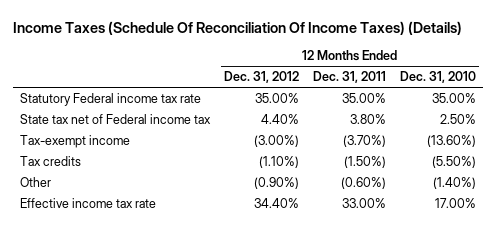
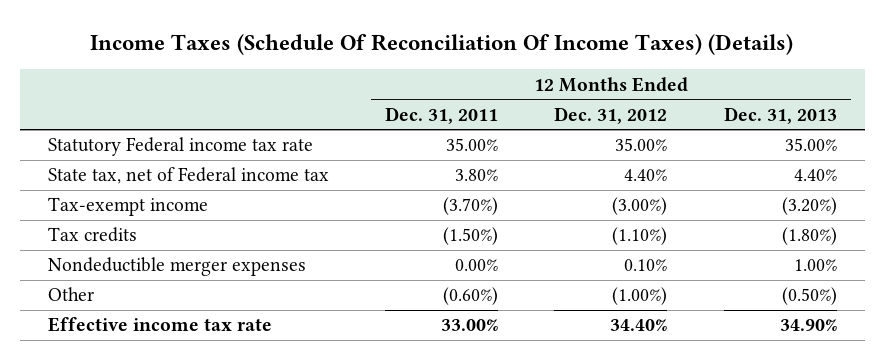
- | 12 Months Ended Dec. 31, 2012 | 12 Months Ended Dec. 31, 2011 | 12 Months Ended Dec. 31, 2010
+ | 12 Months Ended Dec. 31, 2011 | 12 Months Ended Dec. 31, 2012 | 12 Months Ended Dec. 31, 2013
- State tax net of Federal income tax | 4.40% | 3.80% | 2.50%
+ State tax, net of Federal income tax | 3.80% | 4.40% | 4.40%
- Other | (0.90%) | (0.60%) | (1.40%)
+ Nondeductible merger expenses | 0.00% | 0.10% | 1.00%
+ Other | (0.60%) | (1.00%) | (0.50%)

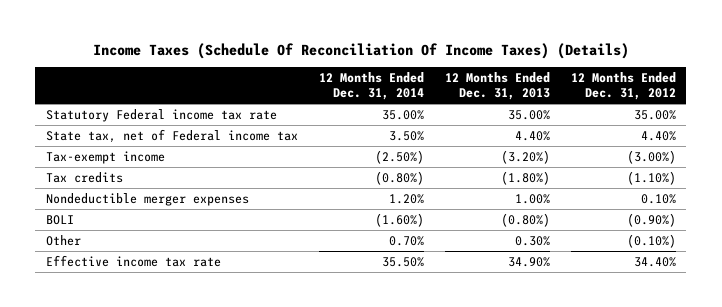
- | 12 Months Ended Dec. 31, 2011 | 12 Months Ended Dec. 31, 2012 | 12 Months Ended Dec. 31, 2013
+ | 12 Months Ended Dec. 31, 2014 | 12 Months Ended Dec. 31, 2013 | 12 Months Ended Dec. 31, 2012
- Other | (0.60%) | (1.00%) | (0.50%)
+ BOLI | (1.60%) | (0.80%) | (0.90%)
+ Other | 0.70% | 0.30% | (0.10%)

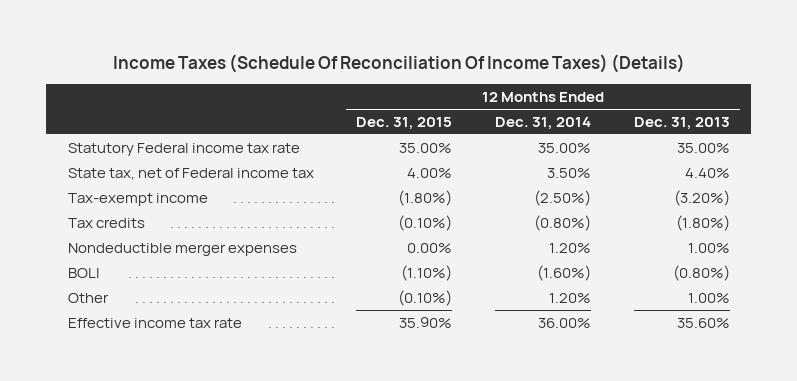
- | 12 Months Ended Dec. 31, 2014 | 12 Months Ended Dec. 31, 2013 | 12 Months Ended Dec. 31, 2012
+ | 12 Months Ended Dec. 31, 2015 | 12 Months Ended Dec. 31, 2014 | 12 Months Ended Dec. 31, 2013
- Other | 0.70% | 0.30% | (0.10%)
- Effective income tax rate | 35.50% | 34.90% | 34.40%
+ Other | (0.10%) | 1.20% | 1.00%
+ Effective income tax rate | 35.90% | 36.00% | 35.60%

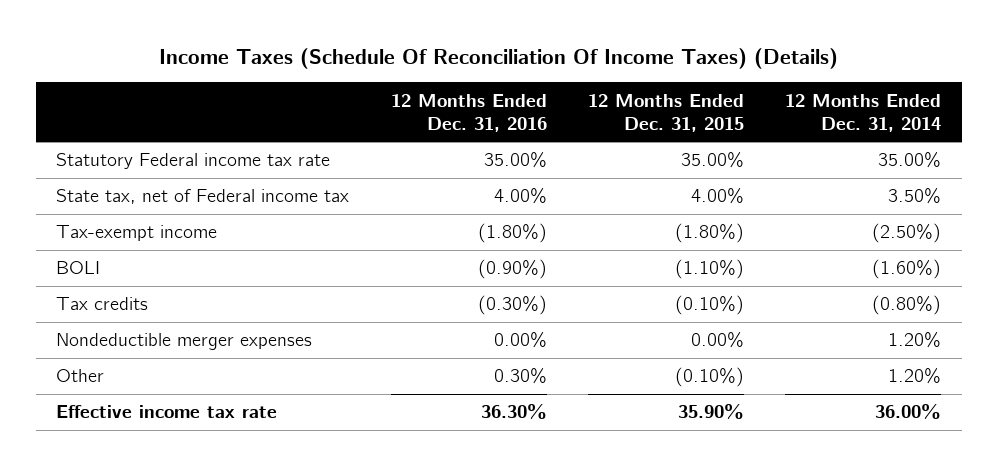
- | 12 Months Ended Dec. 31, 2015 | 12 Months Ended Dec. 31, 2014 | 12 Months Ended Dec. 31, 2013
+ | 12 Months Ended Dec. 31, 2016 | 12 Months Ended Dec. 31, 2015 | 12 Months Ended Dec. 31, 2014
moved up: BOLI | (0.90%) | (1.10%) | (1.60%)

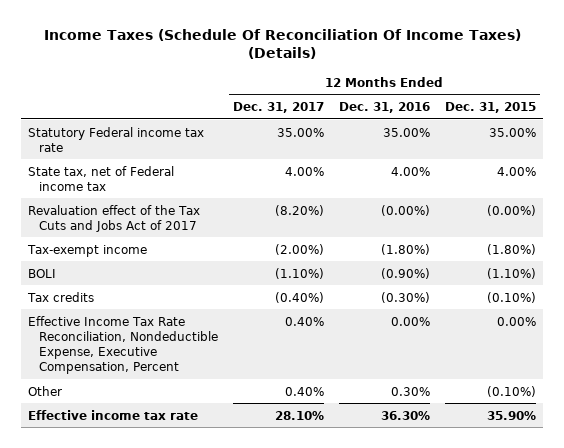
- | 12 Months Ended Dec. 31, 2016 | 12 Months Ended Dec. 31, 2015 | 12 Months Ended Dec. 31, 2014
+ | 12 Months Ended Dec. 31, 2017 | 12 Months Ended Dec. 31, 2016 | 12 Months Ended Dec. 31, 2015
+ Revaluation effect of the Tax Cuts and Jobs Act of 2017 | (8.20%) | (0.00%) | (0.00%)
- Nondeductible merger expenses | 0.00% | 0.00% | 1.20%
+ Effective Income Tax Rate Reconciliation, Nondeductible Expense, Executive Compensation, Percent | 0.40% | 0.00% | 0.00%

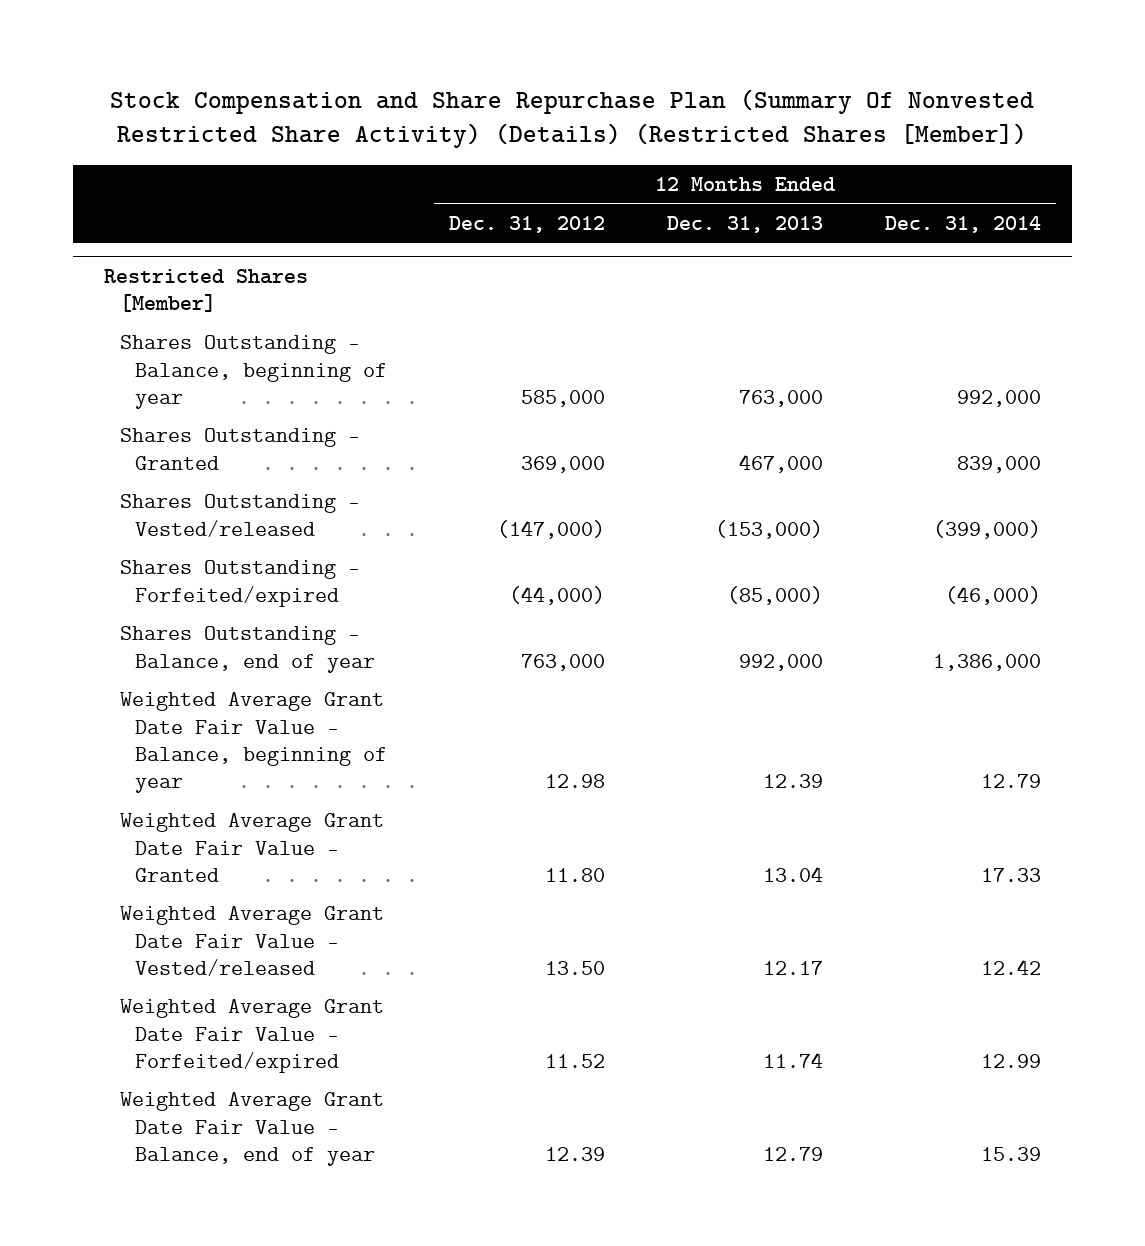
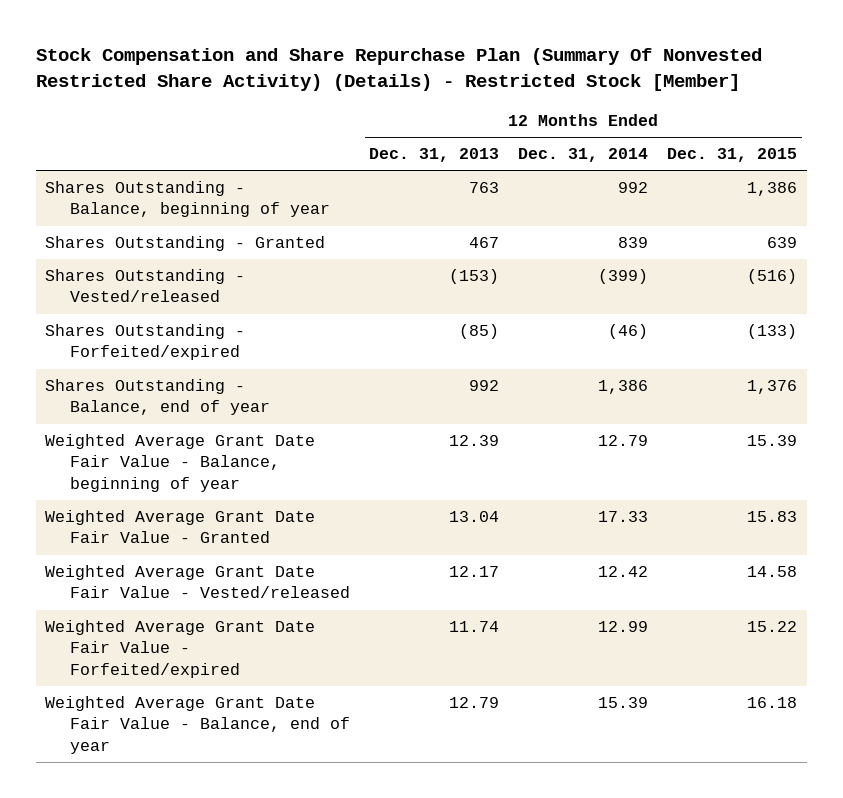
- Stock Compensation and Share Repurchase Plan (Summary Of Nonvested Restricted Share Activity) (Details) (Restricted Shares [Member])
+ Stock Compensation and Share Repurchase Plan (Summary Of Nonvested Restricted Share Activity) (Details) - Restricted Stock [Member]
- | 12 Months Ended Dec. 31, 2012 | 12 Months Ended Dec. 31, 2013 | 12 Months Ended Dec. 31, 2014
+ | 12 Months Ended Dec. 31, 2013 | 12 Months Ended Dec. 31, 2014 | 12 Months Ended Dec. 31, 2015
- Restricted Shares [Member]
- Shares Outstanding - Balance, beginning of year | 585,000 | 763,000 | 992,000
- Shares Outstanding - Granted | 369,000 | 467,000 | 839,000
- Shares Outstanding - Vested/released | (147,000) | (153,000) | (399,000)
- Shares Outstanding - Forfeited/expired | (44,000) | (85,000) | (46,000)
- Shares Outstanding - Balance, end of year | 763,000 | 992,000 | 1,386,000
+ Shares Outstanding - Balance, beginning of year | 763 | 992 | 1,386
+ Shares Outstanding - Granted | 467 | 839 | 639
+ Shares Outstanding - Vested/released | (153) | (399) | (516)
+ Shares Outstanding - Forfeited/expired | (85) | (46) | (133)
+ Shares Outstanding - Balance, end of year | 992 | 1,386 | 1,376

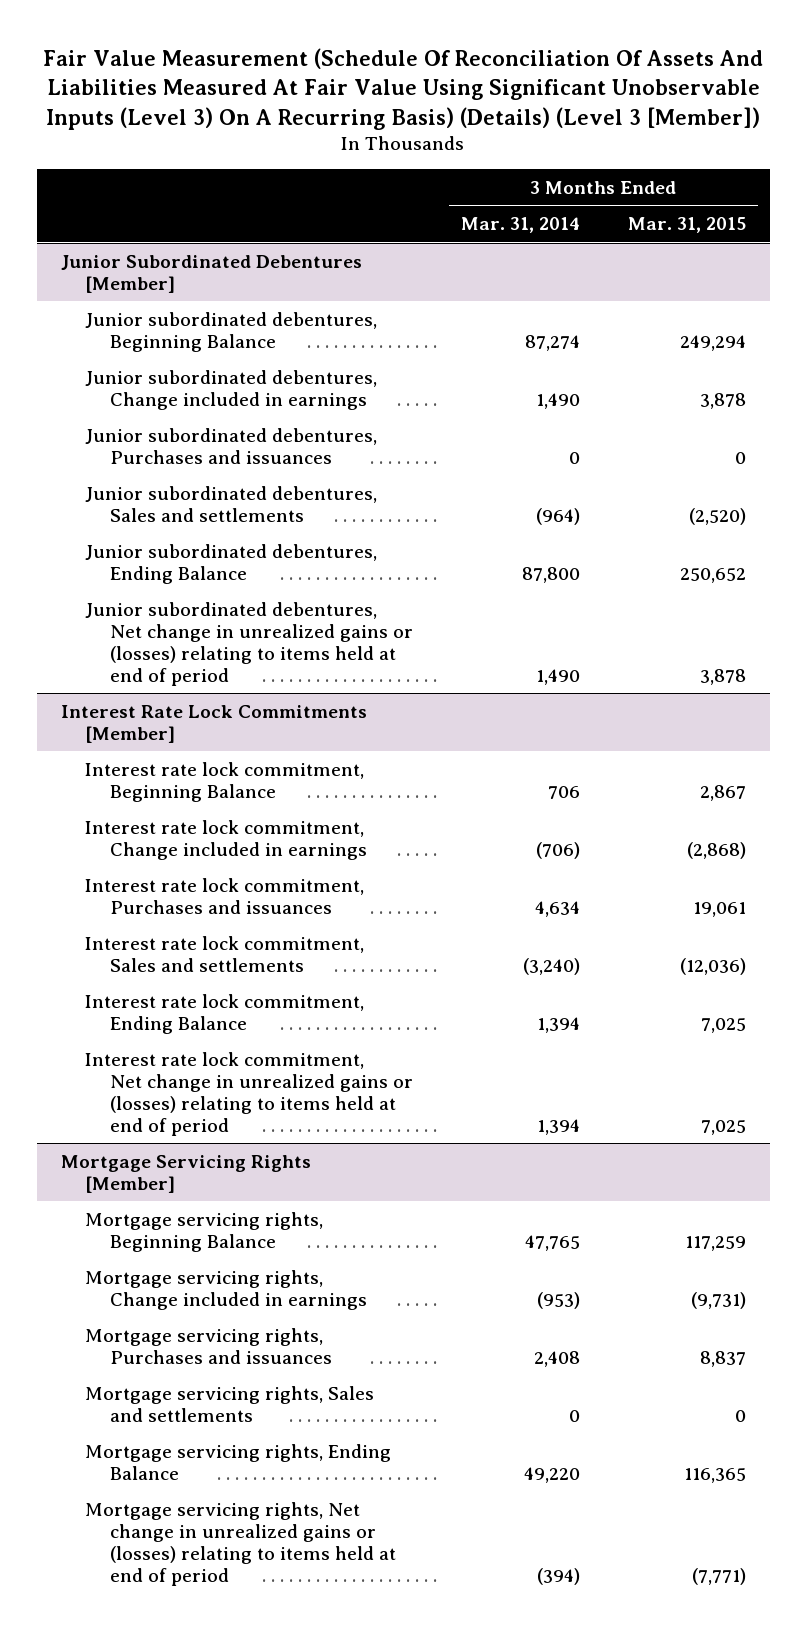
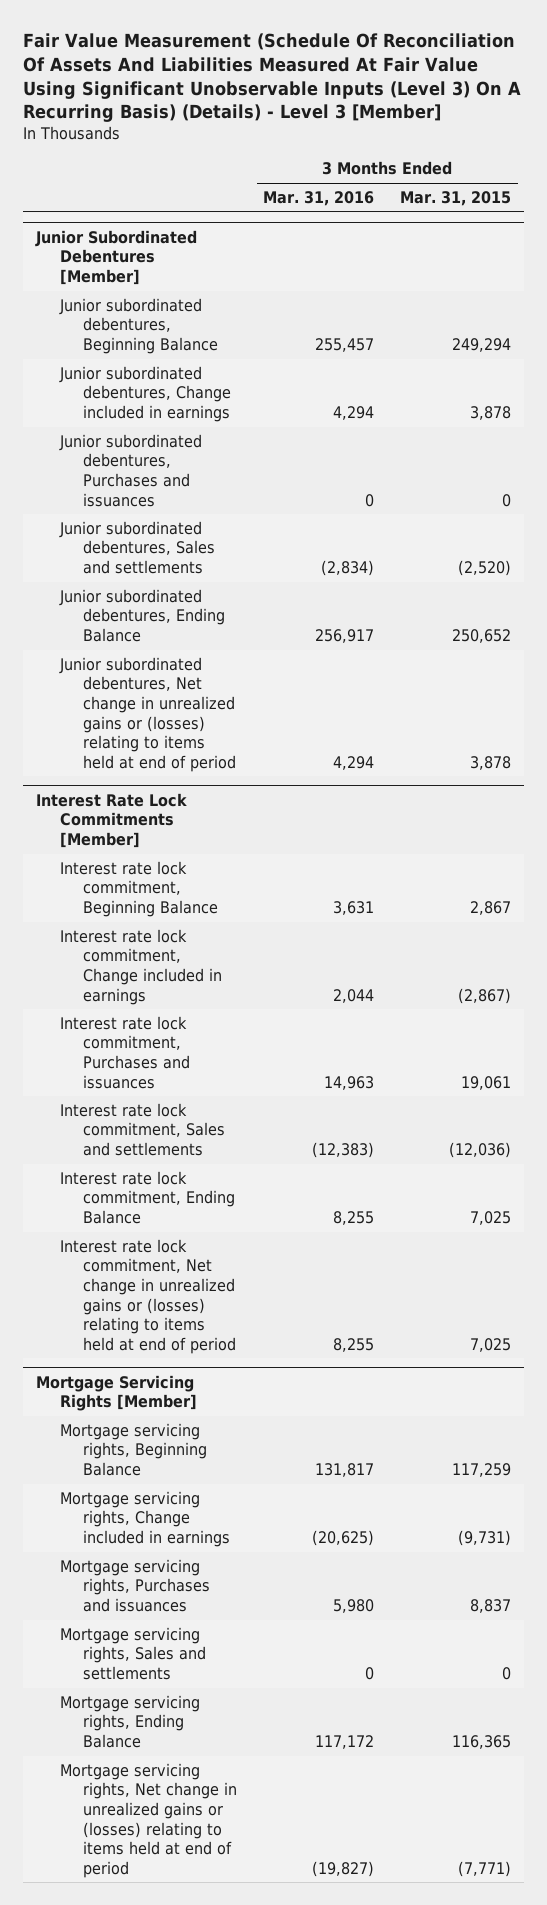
- Fair Value Measurement (Schedule Of Reconciliation Of Assets And Liabilities Measured At Fair Value Using Significant Unobservable Inputs (Level 3) On A Recurring Basis) (Details) (Level 3 [Member])
+ Fair Value Measurement (Schedule Of Reconciliation Of Assets And Liabilities Measured At Fair Value Using Significant Unobservable Inputs (Level 3) On A Recurring Basis) (Details) - Level 3 [Member]
- | 3 Months Ended Mar. 31, 2014 | 3 Months Ended Mar. 31, 2015
+ | 3 Months Ended Mar. 31, 2016 | 3 Months Ended Mar. 31, 2015
@ Interest Rate Lock Commitments [Member]
- Interest rate lock commitment, Change included in earnings | (706) | (2,868)
+ Interest rate lock commitment, Change included in earnings | 2,044 | (2,867)

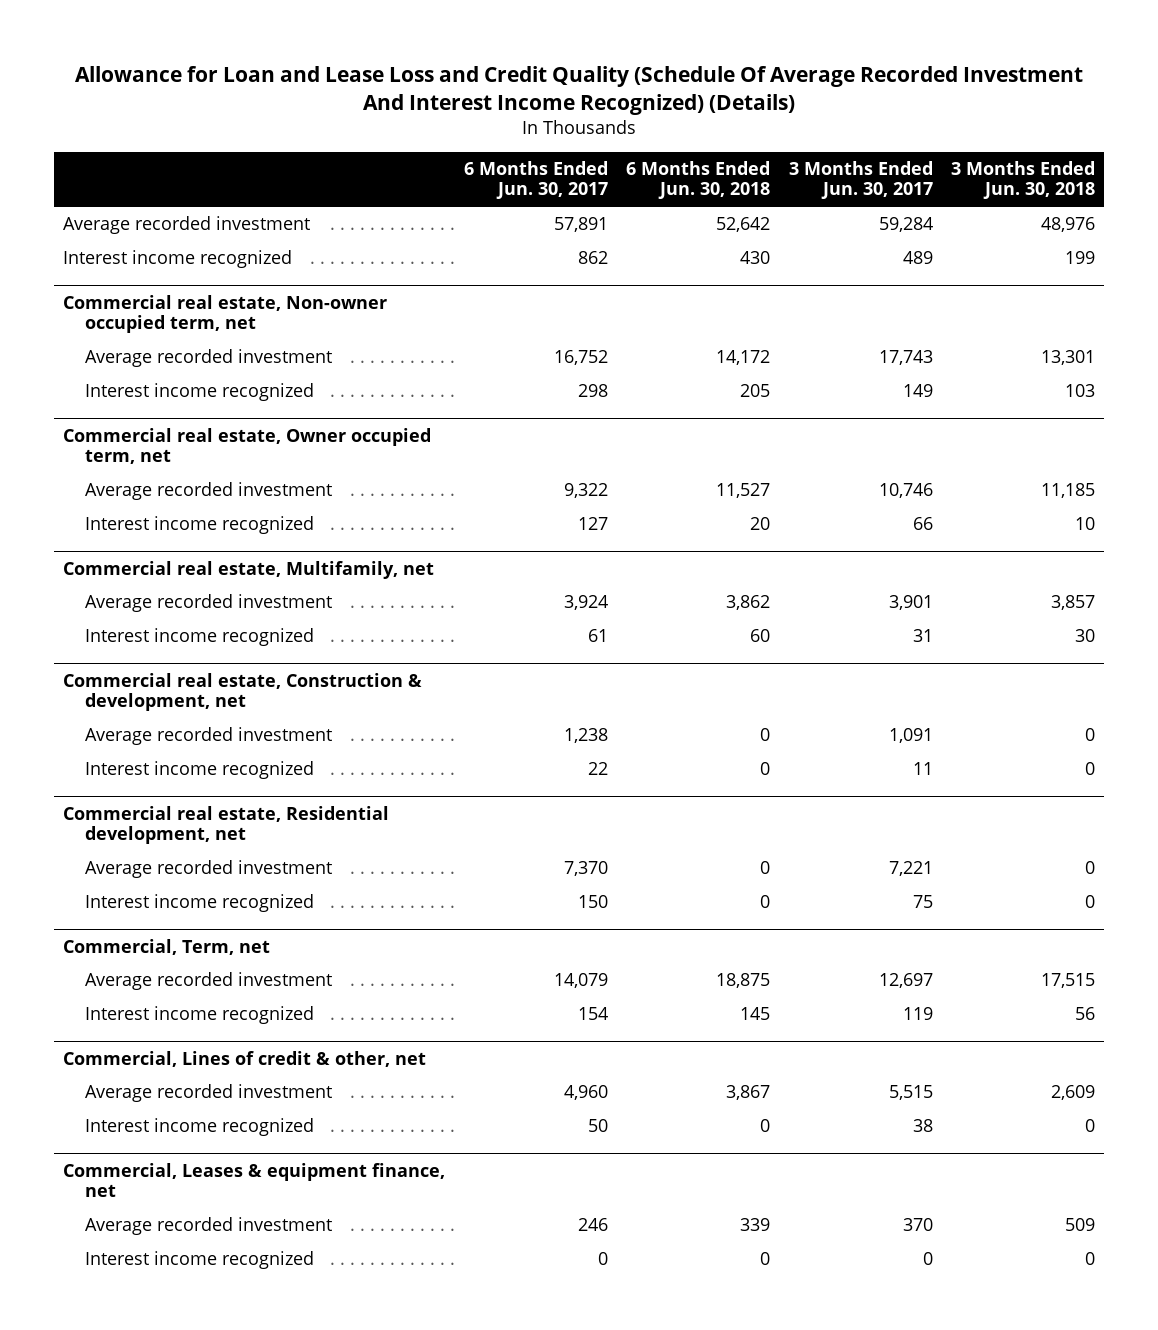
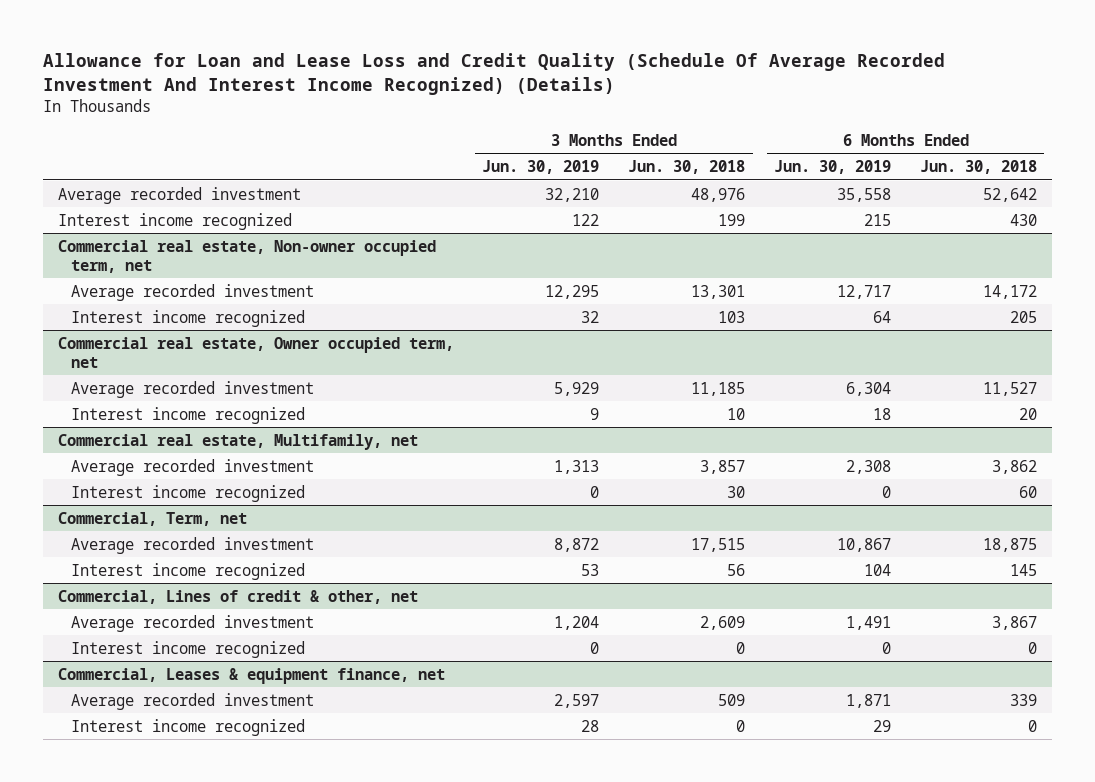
- | 6 Months Ended Jun. 30, 2017 | 6 Months Ended Jun. 30, 2018 | 3 Months Ended Jun. 30, 2017 | 3 Months Ended Jun. 30, 2018
+ | 3 Months Ended Jun. 30, 2019 | 3 Months Ended Jun. 30, 2018 | 6 Months Ended Jun. 30, 2019 | 6 Months Ended Jun. 30, 2018
- Commercial real estate, Construction & development, net
- Average recorded investment | 1,238 | 0 | 1,091 | 0
- Interest income recognized | 22 | 0 | 11 | 0
- Commercial real estate, Residential development, net
- Average recorded investment | 7,370 | 0 | 7,221 | 0
- Interest income recognized | 150 | 0 | 75 | 0

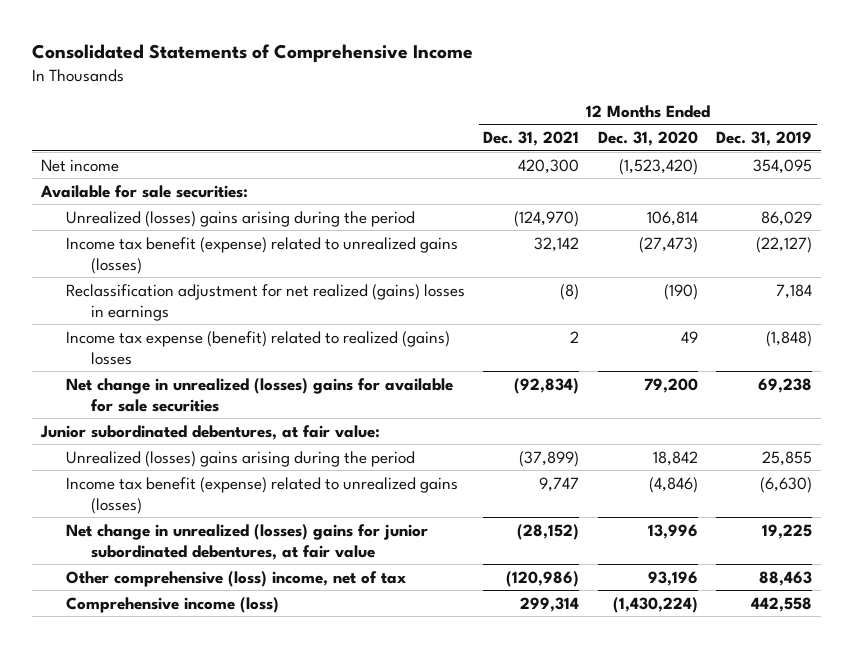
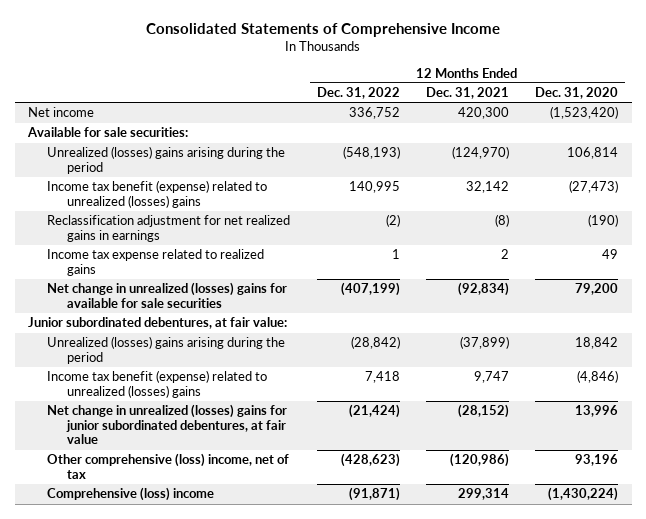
- | 12 Months Ended Dec. 31, 2021 | 12 Months Ended Dec. 31, 2020 | 12 Months Ended Dec. 31, 2019
+ | 12 Months Ended Dec. 31, 2022 | 12 Months Ended Dec. 31, 2021 | 12 Months Ended Dec. 31, 2020
- Income tax benefit (expense) related to unrealized gains (losses) | 32,142 | (27,473) | (22,127)
- Reclassification adjustment for net realized (gains) losses in earnings | (8) | (190) | 7,184
- Income tax expense (benefit) related to realized (gains) losses | 2 | 49 | (1,848)
+ Income tax benefit (expense) related to unrealized (losses) gains | 140,995 | 32,142 | (27,473)
+ Reclassification adjustment for net realized gains in earnings | (2) | (8) | (190)
+ Income tax expense related to realized gains | 1 | 2 | 49
- Income tax benefit (expense) related to unrealized gains (losses) | 9,747 | (4,846) | (6,630)
+ Income tax benefit (expense) related to unrealized (losses) gains | 7,418 | 9,747 | (4,846)
- Comprehensive income (loss) | 299,314 | (1,430,224) | 442,558
+ Comprehensive (loss) income | (91,871) | 299,314 | (1,430,224)

